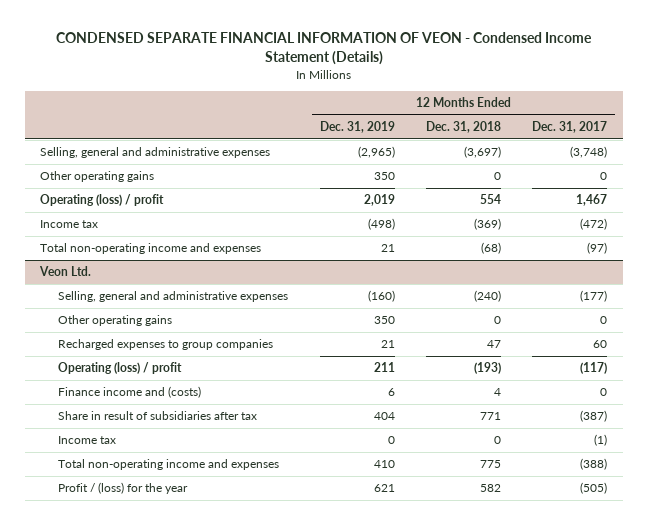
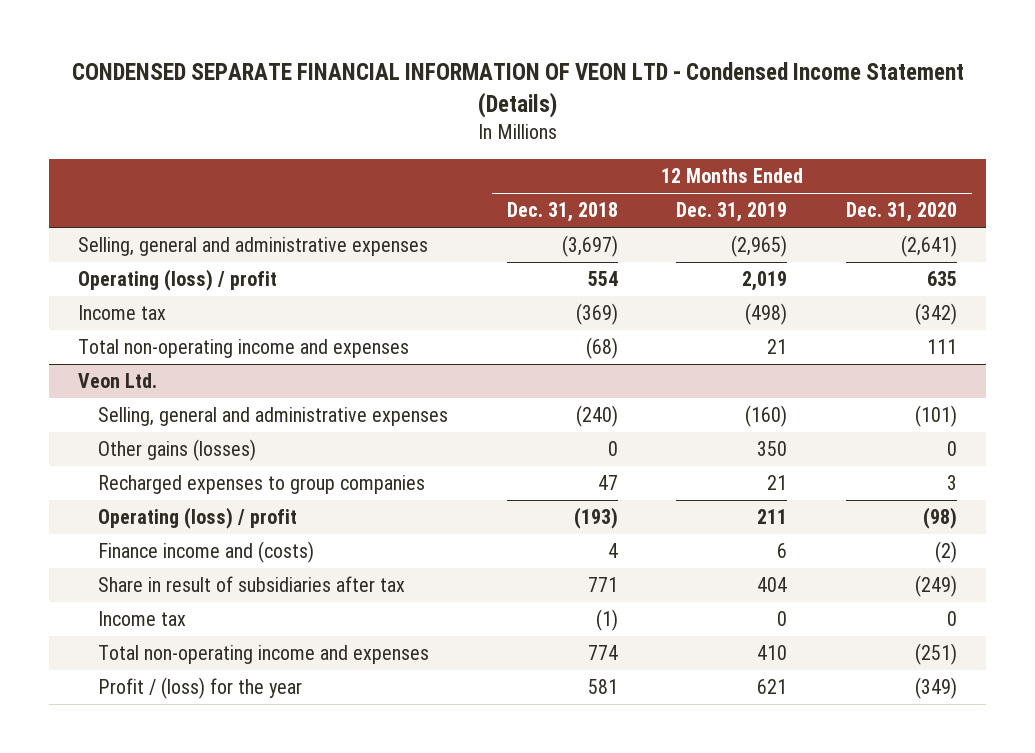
- CONDENSED SEPARATE FINANCIAL INFORMATION OF VEON - Condensed Income Statement (Details)
+ CONDENSED SEPARATE FINANCIAL INFORMATION OF VEON LTD - Condensed Income Statement (Details)
- | 12 Months Ended Dec. 31, 2019 | 12 Months Ended Dec. 31, 2018 | 12 Months Ended Dec. 31, 2017
+ | 12 Months Ended Dec. 31, 2018 | 12 Months Ended Dec. 31, 2019 | 12 Months Ended Dec. 31, 2020
- Other operating gains | 350 | 0 | 0
@ Veon Ltd.
- Other operating gains | 350 | 0 | 0
+ Other gains (losses) | 0 | 350 | 0
- Income tax | 0 | 0 | (1)
- Total non-operating income and expenses | 410 | 775 | (388)
- Profit / (loss) for the year | 621 | 582 | (505)
+ Income tax | (1) | 0 | 0
+ Total non-operating income and expenses | 774 | 410 | (251)
+ Profit / (loss) for the year | 581 | 621 | (349)

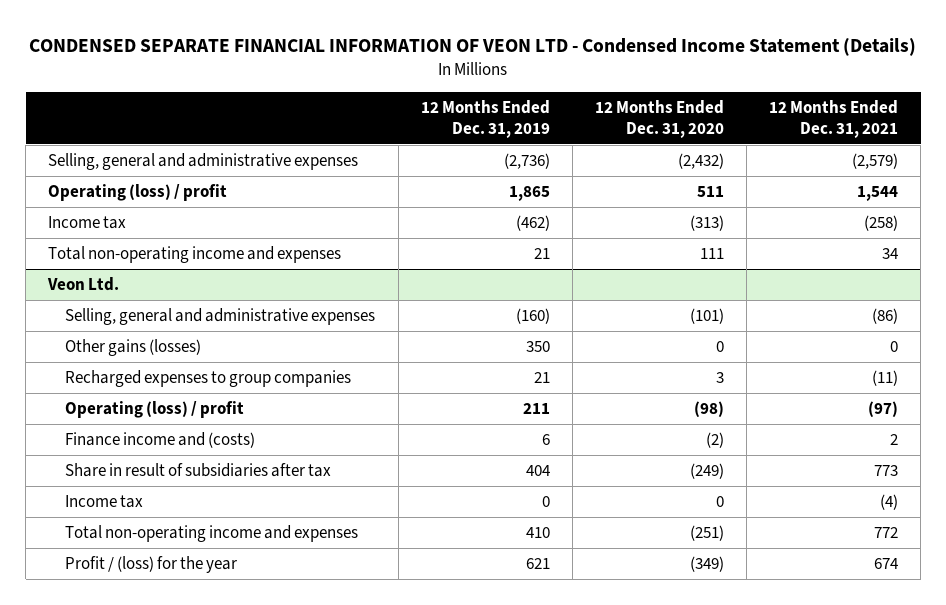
- | 12 Months Ended Dec. 31, 2018 | 12 Months Ended Dec. 31, 2019 | 12 Months Ended Dec. 31, 2020
+ | 12 Months Ended Dec. 31, 2019 | 12 Months Ended Dec. 31, 2020 | 12 Months Ended Dec. 31, 2021
- Selling, general and administrative expenses | (3,697) | (2,965) | (2,641)
- Operating (loss) / profit | 554 | 2,019 | 635
- Income tax | (369) | (498) | (342)
+ Selling, general and administrative expenses | (2,736) | (2,432) | (2,579)
+ Operating (loss) / profit | 1,865 | 511 | 1,544
+ Income tax | (462) | (313) | (258)

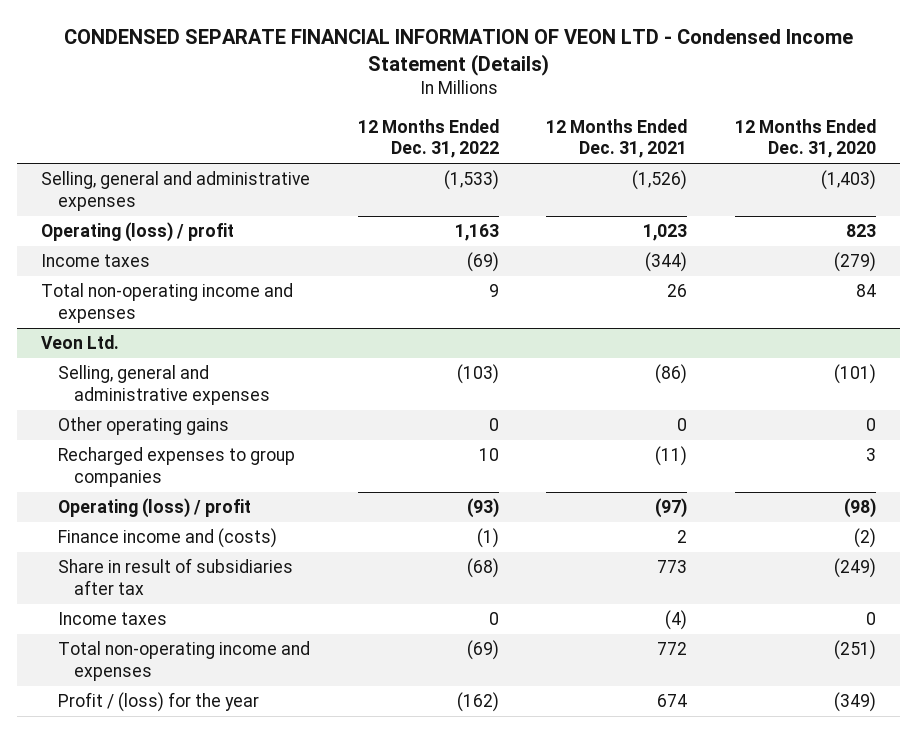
- | 12 Months Ended Dec. 31, 2019 | 12 Months Ended Dec. 31, 2020 | 12 Months Ended Dec. 31, 2021
+ | 12 Months Ended Dec. 31, 2022 | 12 Months Ended Dec. 31, 2021 | 12 Months Ended Dec. 31, 2020
- Selling, general and administrative expenses | (2,736) | (2,432) | (2,579)
- Operating (loss) / profit | 1,865 | 511 | 1,544
- Income tax | (462) | (313) | (258)
- Total non-operating income and expenses | 21 | 111 | 34
+ Selling, general and administrative expenses | (1,533) | (1,526) | (1,403)
+ Operating (loss) / profit | 1,163 | 1,023 | 823
+ Income taxes | (69) | (344) | (279)
+ Total non-operating income and expenses | 9 | 26 | 84
@ Veon Ltd.
- Other gains (losses) | 350 | 0 | 0
+ Other operating gains | 0 | 0 | 0
- Income tax | 0 | 0 | (4)
+ Income taxes | 0 | (4) | 0

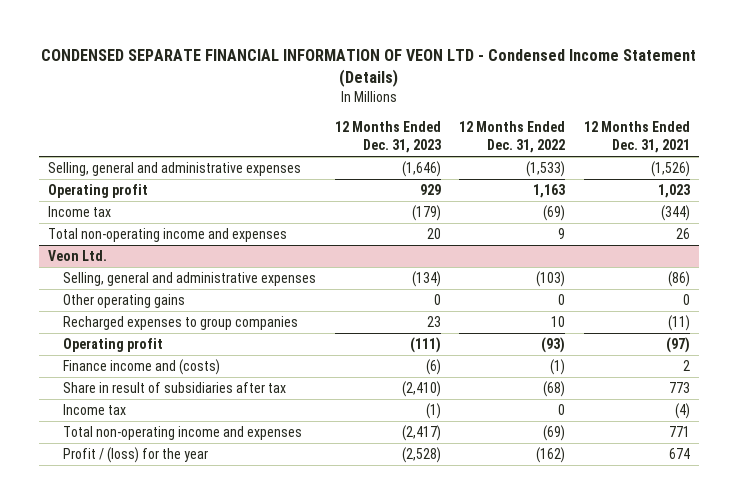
- | 12 Months Ended Dec. 31, 2022 | 12 Months Ended Dec. 31, 2021 | 12 Months Ended Dec. 31, 2020
+ | 12 Months Ended Dec. 31, 2023 | 12 Months Ended Dec. 31, 2022 | 12 Months Ended Dec. 31, 2021
- Operating (loss) / profit | 1,163 | 1,023 | 823
- Income taxes | (69) | (344) | (279)
+ Operating profit | 929 | 1,163 | 1,023
+ Income tax | (179) | (69) | (344)
@ Veon Ltd.
- Operating (loss) / profit | (93) | (97) | (98)
+ Operating profit | (111) | (93) | (97)
- Income taxes | 0 | (4) | 0
- Total non-operating income and expenses | (69) | 772 | (251)
+ Income tax | (1) | 0 | (4)
+ Total non-operating income and expenses | (2,417) | (69) | 771

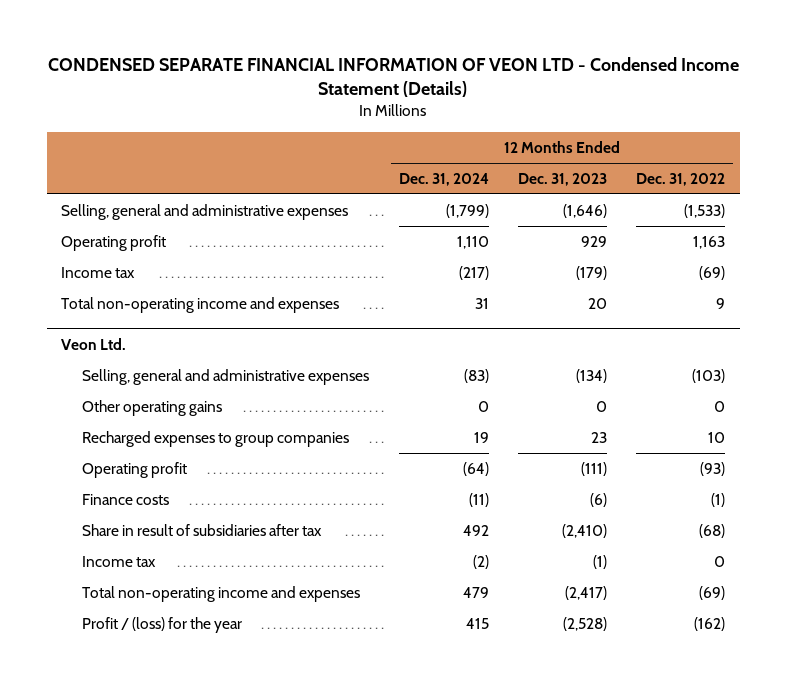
- | 12 Months Ended Dec. 31, 2023 | 12 Months Ended Dec. 31, 2022 | 12 Months Ended Dec. 31, 2021
+ | 12 Months Ended Dec. 31, 2024 | 12 Months Ended Dec. 31, 2023 | 12 Months Ended Dec. 31, 2022
@ Veon Ltd.
- Finance income and (costs) | (6) | (1) | 2
+ Finance costs | (11) | (6) | (1)

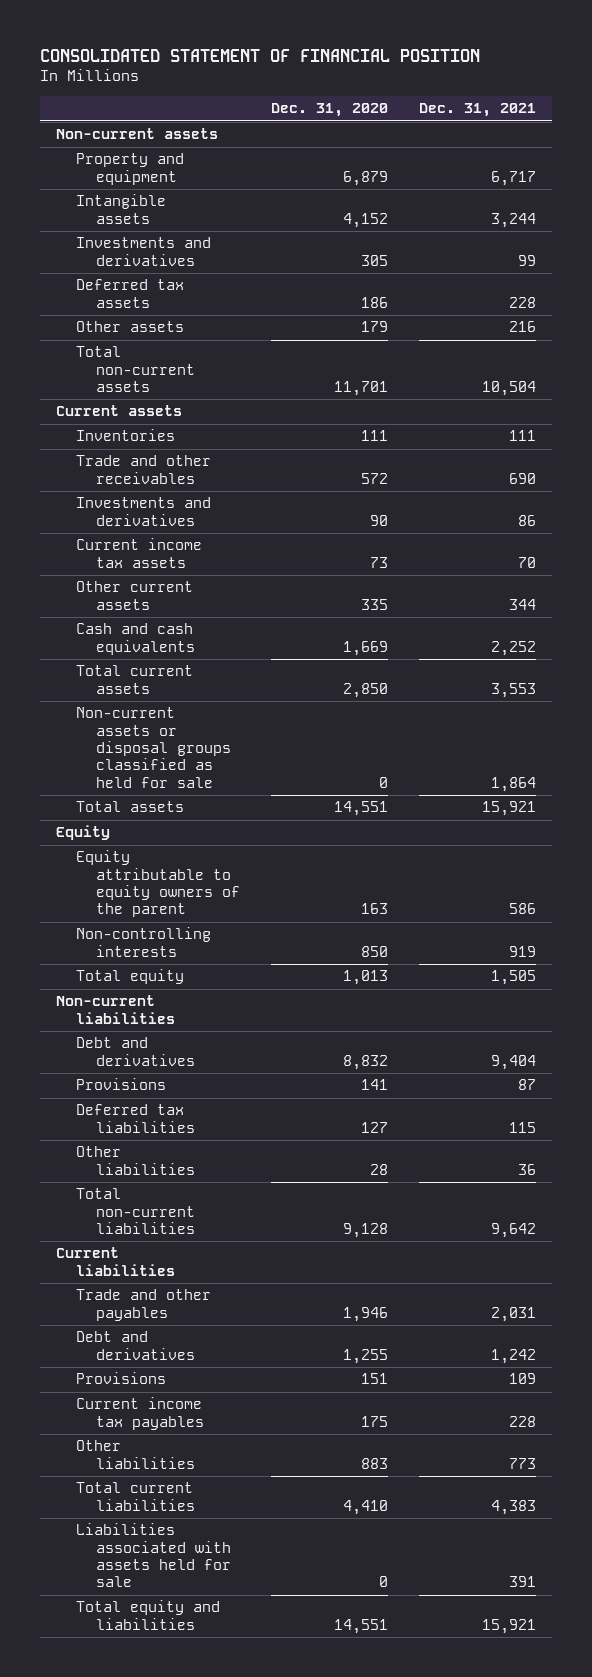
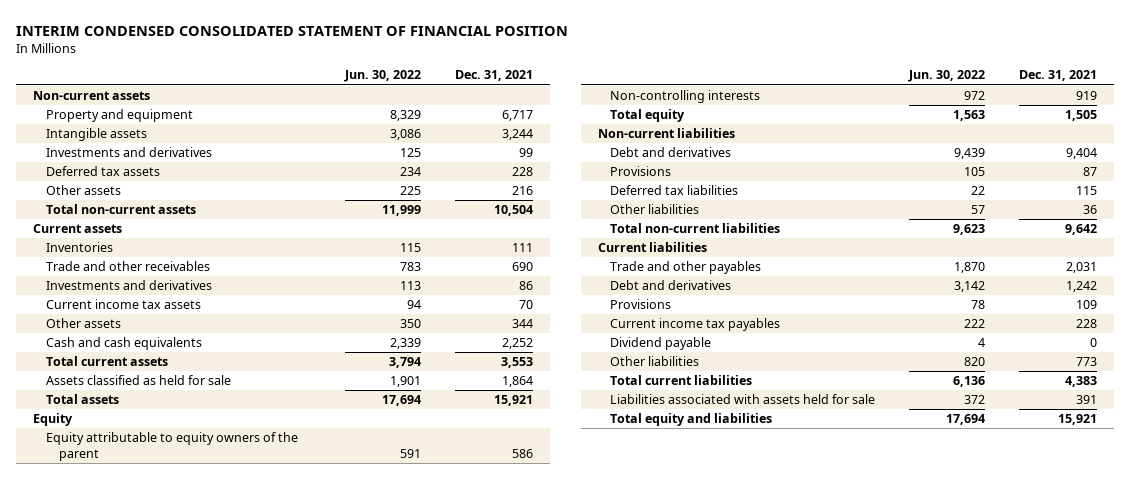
- CONSOLIDATED STATEMENT OF FINANCIAL POSITION
+ INTERIM CONDENSED CONSOLIDATED STATEMENT OF FINANCIAL POSITION
- | Dec. 31, 2020 | Dec. 31, 2021
+ | Jun. 30, 2022 | Dec. 31, 2021
- Other current assets | 335 | 344
+ Other assets | 350 | 344
- Non-current assets or disposal groups classified as held for sale | 0 | 1,864
+ Assets classified as held for sale | 1,901 | 1,864
+ Dividend payable | 4 | 0

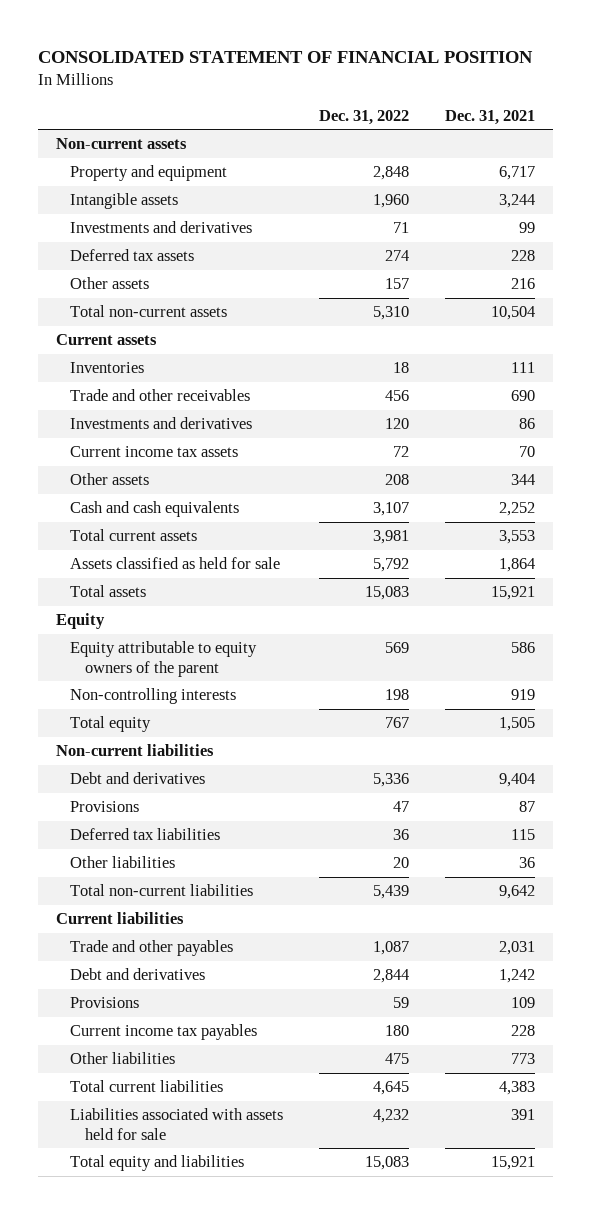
- INTERIM CONDENSED CONSOLIDATED STATEMENT OF FINANCIAL POSITION
+ CONSOLIDATED STATEMENT OF FINANCIAL POSITION
- | Jun. 30, 2022 | Dec. 31, 2021
+ | Dec. 31, 2022 | Dec. 31, 2021
- Dividend payable | 4 | 0

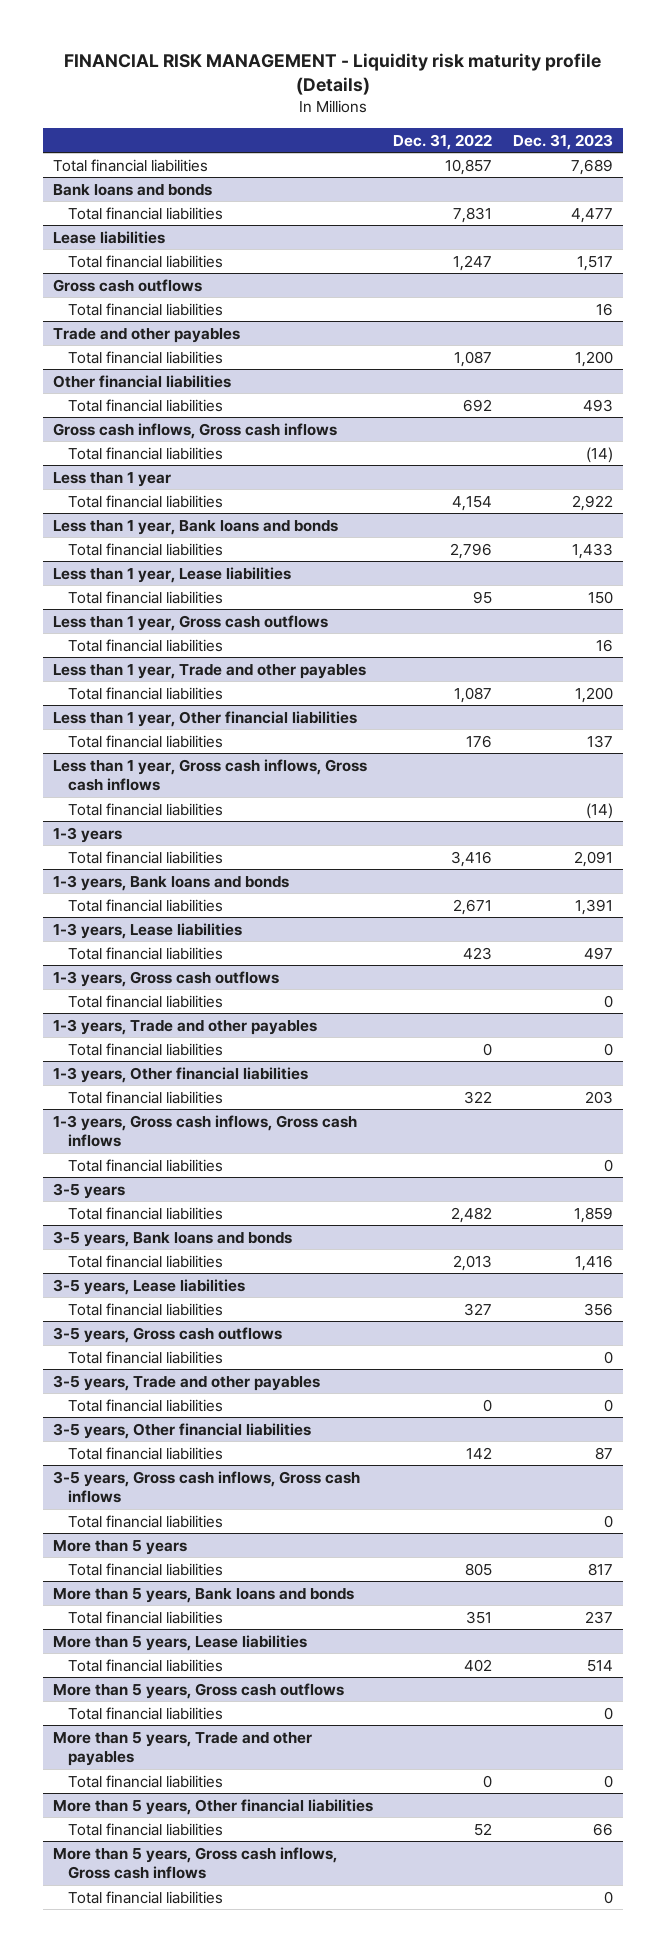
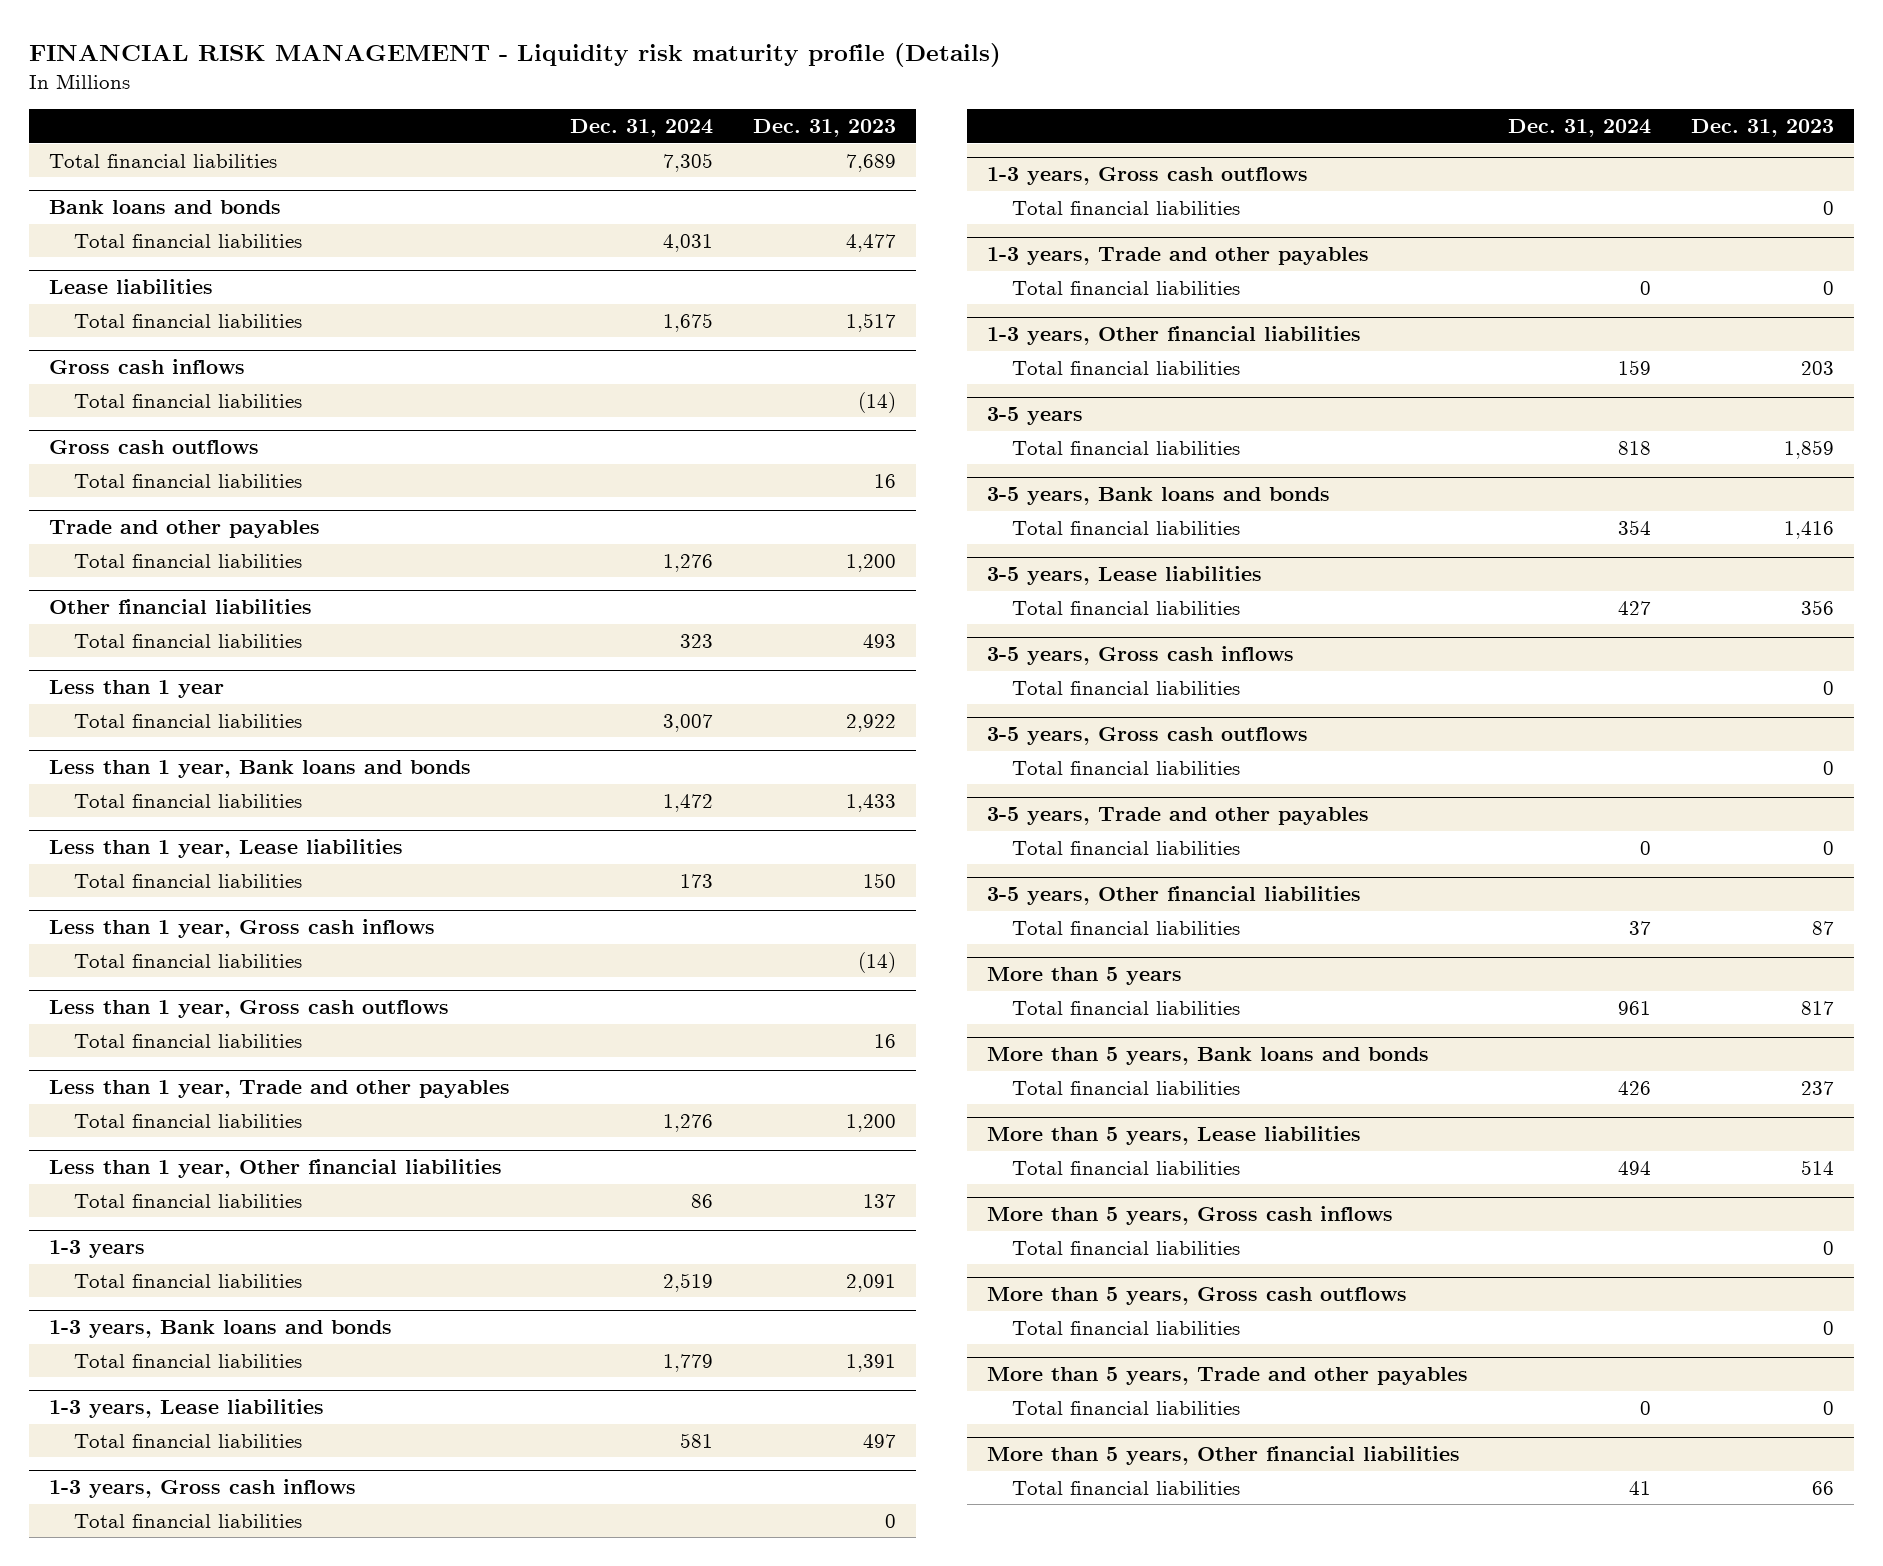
- | Dec. 31, 2022 | Dec. 31, 2023
+ | Dec. 31, 2024 | Dec. 31, 2023
+ Gross cash inflows
+ Total financial liabilities | | (14)
- Gross cash inflows, Gross cash inflows
- Total financial liabilities | | (14)
+ Less than 1 year, Gross cash inflows
+ Total financial liabilities | | (14)
- Less than 1 year, Gross cash inflows, Gross cash inflows
- Total financial liabilities | | (14)
+ 1-3 years, Gross cash inflows
+ Total financial liabilities | | 0
- 1-3 years, Gross cash inflows, Gross cash inflows
- Total financial liabilities | | 0
+ 3-5 years, Gross cash inflows
+ Total financial liabilities | | 0
- 3-5 years, Gross cash inflows, Gross cash inflows
- Total financial liabilities | | 0
+ More than 5 years, Gross cash inflows
+ Total financial liabilities | | 0
- More than 5 years, Gross cash inflows, Gross cash inflows
- Total financial liabilities | | 0

